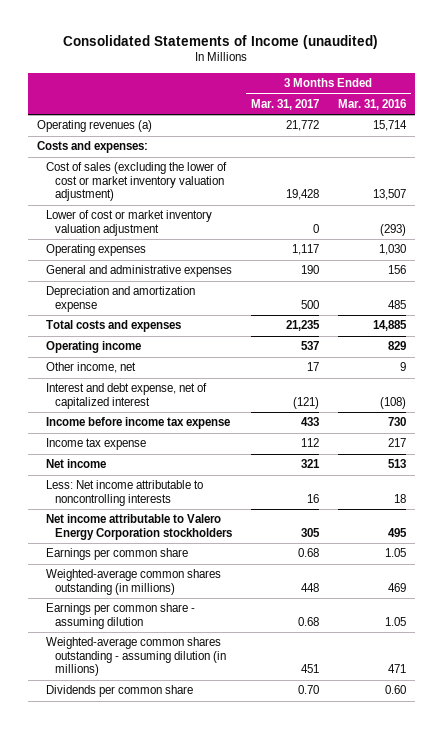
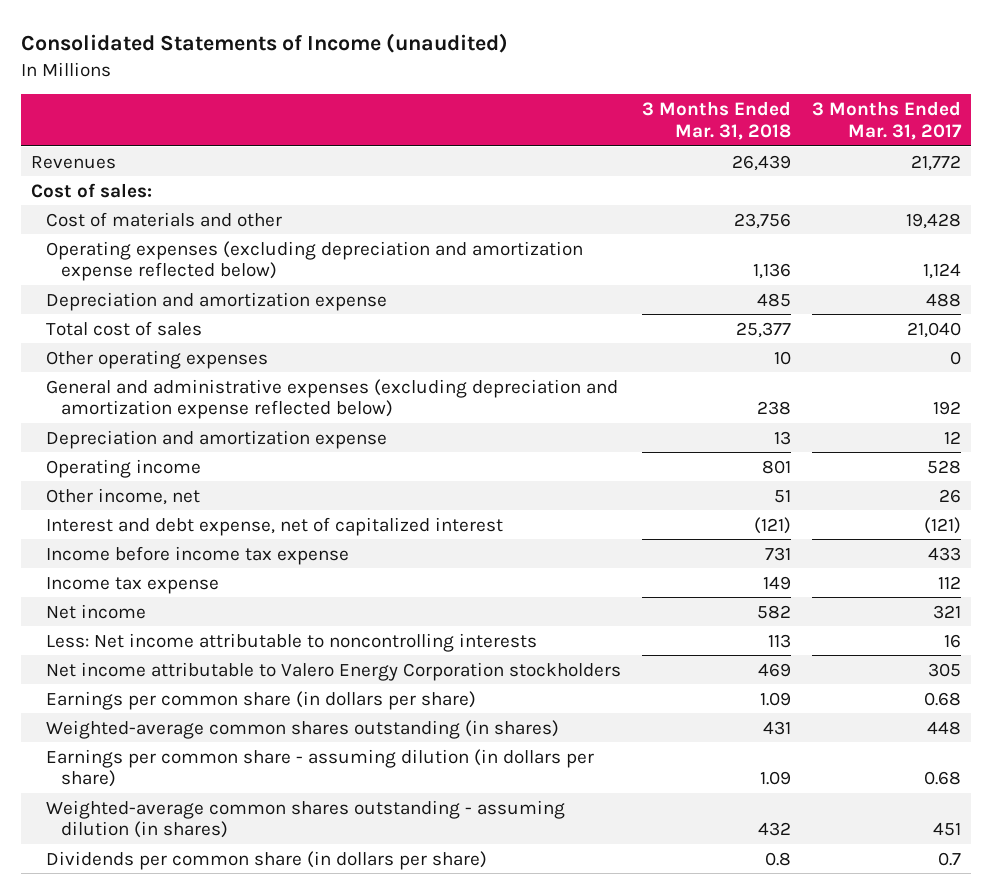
- | 3 Months Ended Mar. 31, 2017 | 3 Months Ended Mar. 31, 2016
+ | 3 Months Ended Mar. 31, 2018 | 3 Months Ended Mar. 31, 2017
- Operating revenues (a) | 21,772 | 15,714
- Costs and expenses:
- Cost of sales (excluding the lower of cost or market inventory valuation adjustment) | 19,428 | 13,507
- Lower of cost or market inventory valuation adjustment | 0 | (293)
- Operating expenses | 1,117 | 1,030
- General and administrative expenses | 190 | 156
- Depreciation and amortization expense | 500 | 485
- Total costs and expenses | 21,235 | 14,885
- Operating income | 537 | 829
- Other income, net | 17 | 9
+ Revenues | 26,439 | 21,772
+ Cost of sales:
+ Cost of materials and other | 23,756 | 19,428
+ Operating expenses (excluding depreciation and amortization expense reflected below) | 1,136 | 1,124
+ Depreciation and amortization expense | 485 | 488
+ Total cost of sales | 25,377 | 21,040
+ Other operating expenses | 10 | 0
+ General and administrative expenses (excluding depreciation and amortization expense reflected below) | 238 | 192
+ Depreciation and amortization expense | 13 | 12
+ Operating income | 801 | 528
+ Other income, net | 51 | 26
- Earnings per common share | 0.68 | 1.05
- Weighted-average common shares outstanding (in millions) | 448 | 469
- Earnings per common share - assuming dilution | 0.68 | 1.05
- Weighted-average common shares outstanding - assuming dilution (in millions) | 451 | 471
- Dividends per common share | 0.70 | 0.60
+ Earnings per common share (in dollars per share) | 1.09 | 0.68
+ Weighted-average common shares outstanding (in shares) | 431 | 448
+ Earnings per common share - assuming dilution (in dollars per share) | 1.09 | 0.68
+ Weighted-average common shares outstanding - assuming dilution (in shares) | 432 | 451
+ Dividends per common share (in dollars per share) | 0.8 | 0.7

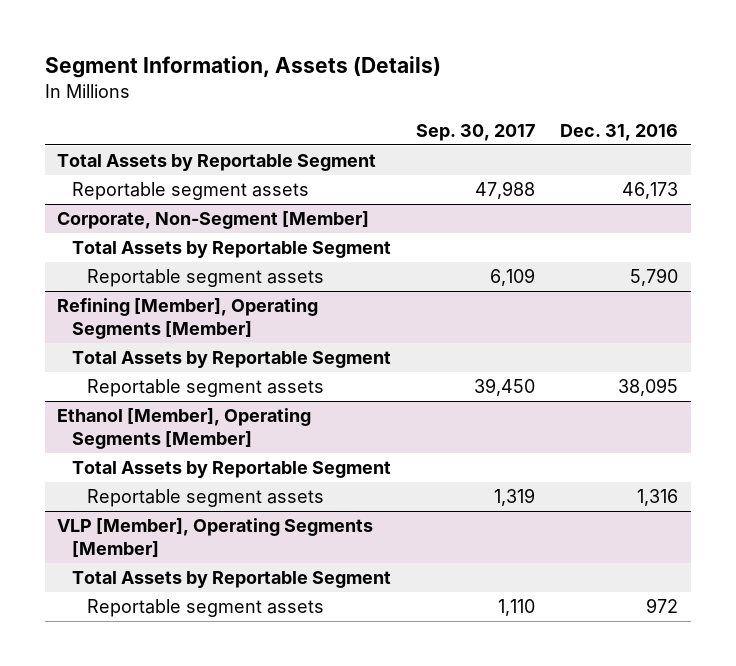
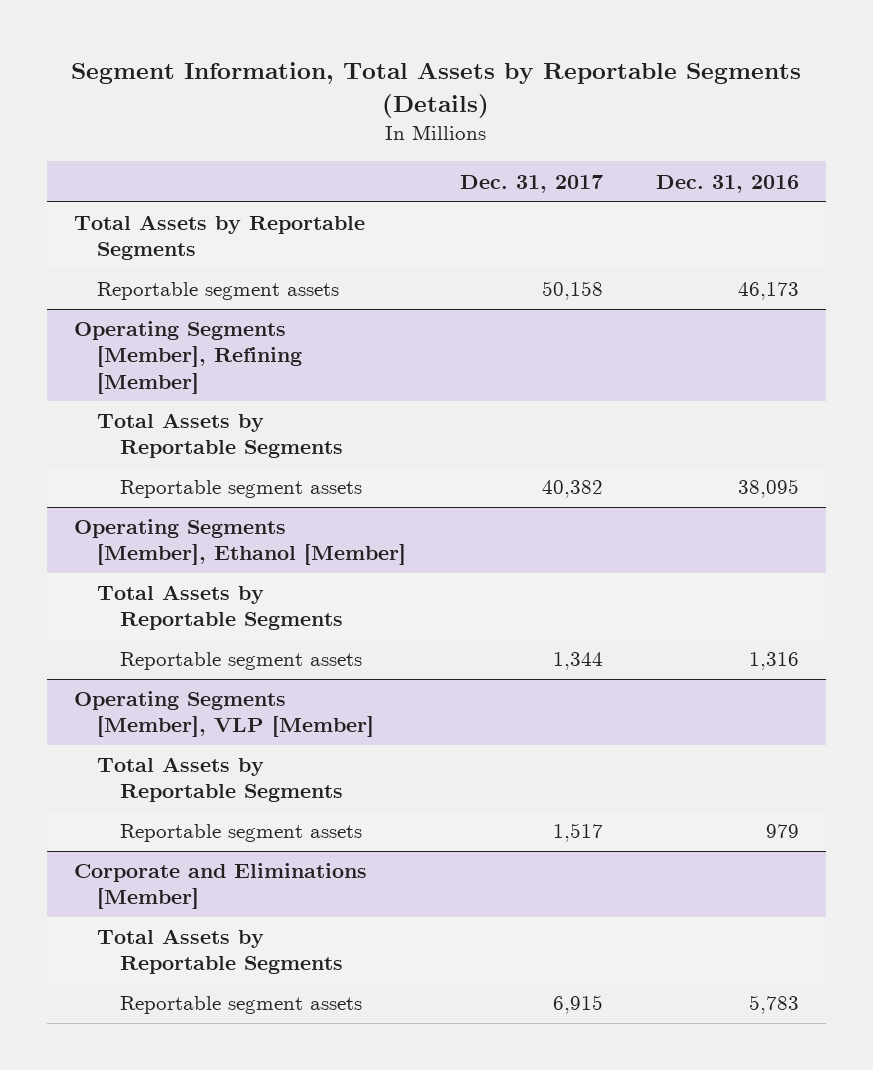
- Segment Information, Assets (Details)
+ Segment Information, Total Assets by Reportable Segments (Details)
- | Sep. 30, 2017 | Dec. 31, 2016
+ | Dec. 31, 2017 | Dec. 31, 2016
- Total Assets by Reportable Segment
+ Total Assets by Reportable Segments
- Corporate, Non-Segment [Member]
- Total Assets by Reportable Segment
- Reportable segment assets | 6,109 | 5,790
- Refining [Member], Operating Segments [Member]
- Total Assets by Reportable Segment
+ Operating Segments [Member], Refining [Member]
+ Total Assets by Reportable Segments
- Ethanol [Member], Operating Segments [Member]
- Total Assets by Reportable Segment
+ Operating Segments [Member], Ethanol [Member]
+ Total Assets by Reportable Segments
- VLP [Member], Operating Segments [Member]
- Total Assets by Reportable Segment
- Reportable segment assets | 1,110 | 972
+ Operating Segments [Member], VLP [Member]
+ Total Assets by Reportable Segments
+ Reportable segment assets | 1,517 | 979
+ Corporate and Eliminations [Member]
+ Total Assets by Reportable Segments
+ Reportable segment assets | 6,915 | 5,783

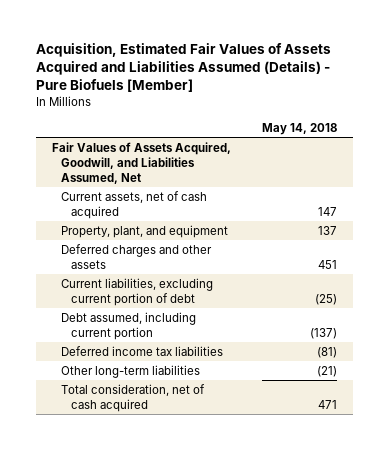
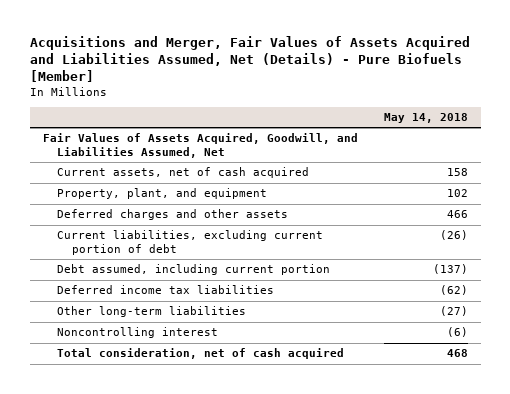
- Acquisition, Estimated Fair Values of Assets Acquired and Liabilities Assumed (Details) - Pure Biofuels [Member]
+ Acquisitions and Merger, Fair Values of Assets Acquired and Liabilities Assumed, Net (Details) - Pure Biofuels [Member]
- Current assets, net of cash acquired | 147
- Property, plant, and equipment | 137
- Deferred charges and other assets | 451
- Current liabilities, excluding current portion of debt | (25)
+ Current assets, net of cash acquired | 158
+ Property, plant, and equipment | 102
+ Deferred charges and other assets | 466
+ Current liabilities, excluding current portion of debt | (26)
- Deferred income tax liabilities | (81)
- Other long-term liabilities | (21)
- Total consideration, net of cash acquired | 471
+ Deferred income tax liabilities | (62)
+ Other long-term liabilities | (27)
+ Noncontrolling interest | (6)
+ Total consideration, net of cash acquired | 468

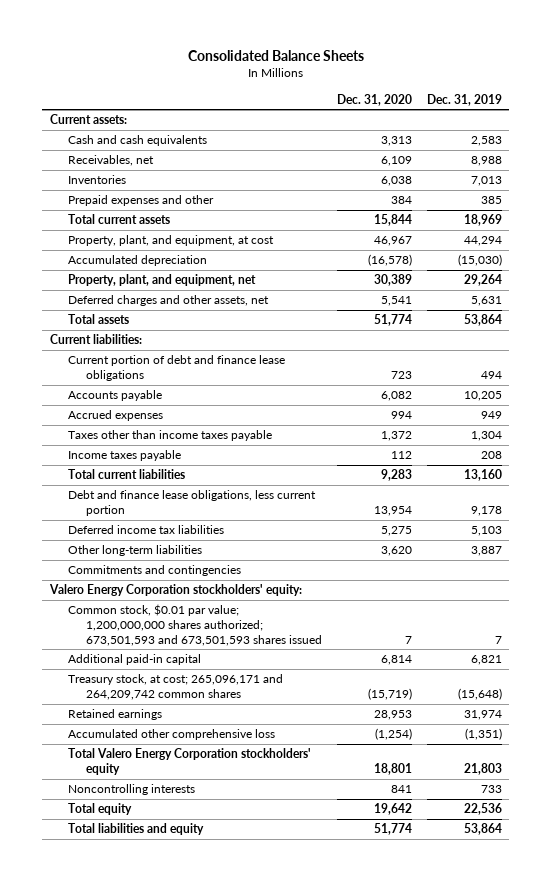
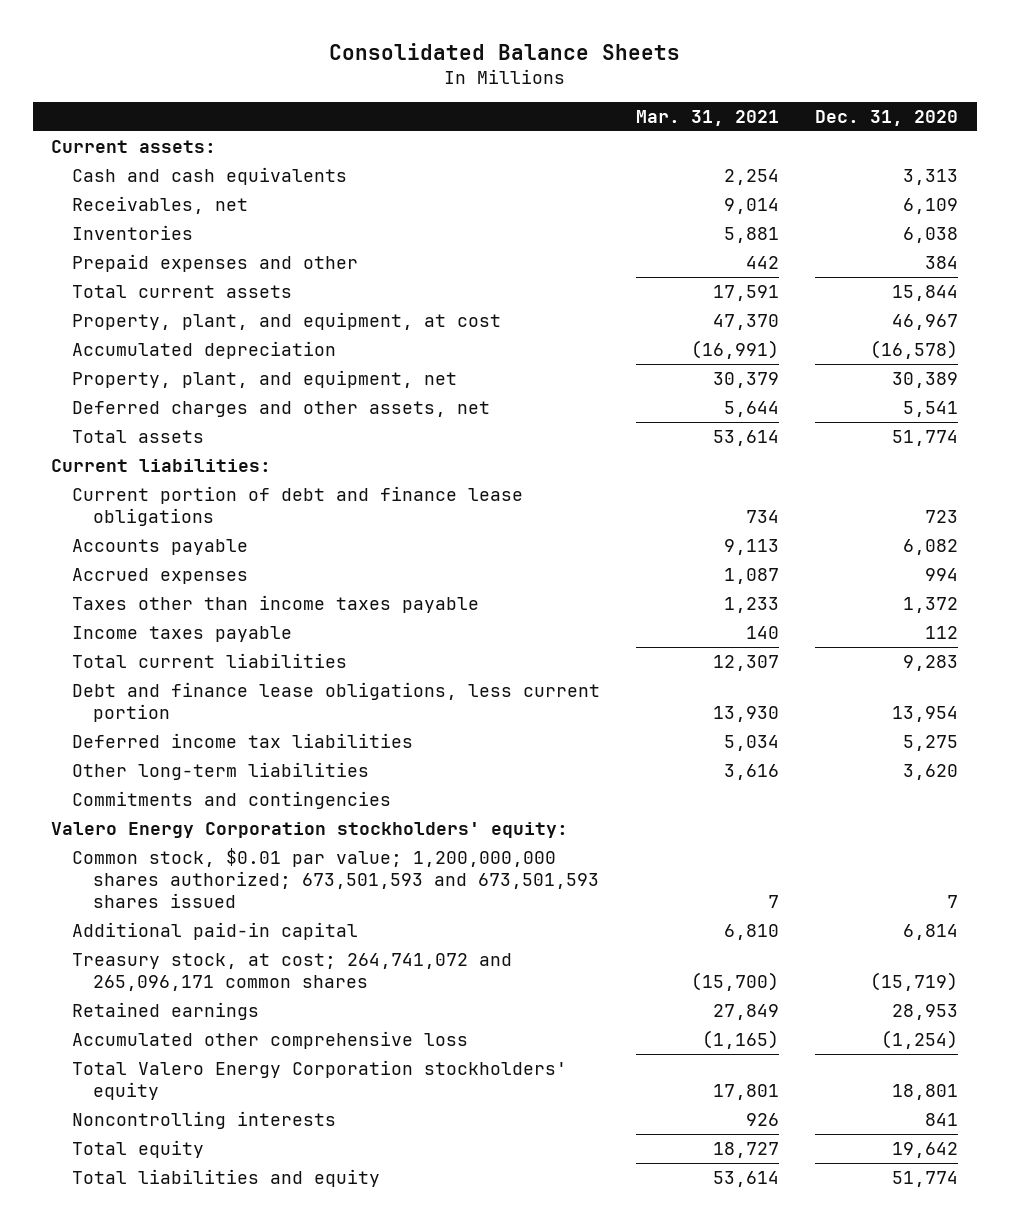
- | Dec. 31, 2020 | Dec. 31, 2019
+ | Mar. 31, 2021 | Dec. 31, 2020
- Treasury stock, at cost; 265,096,171 and 264,209,742 common shares | (15,719) | (15,648)
+ Treasury stock, at cost; 264,741,072 and 265,096,171 common shares | (15,700) | (15,719)

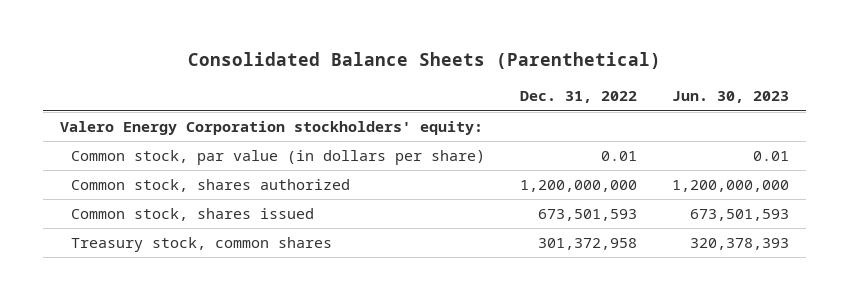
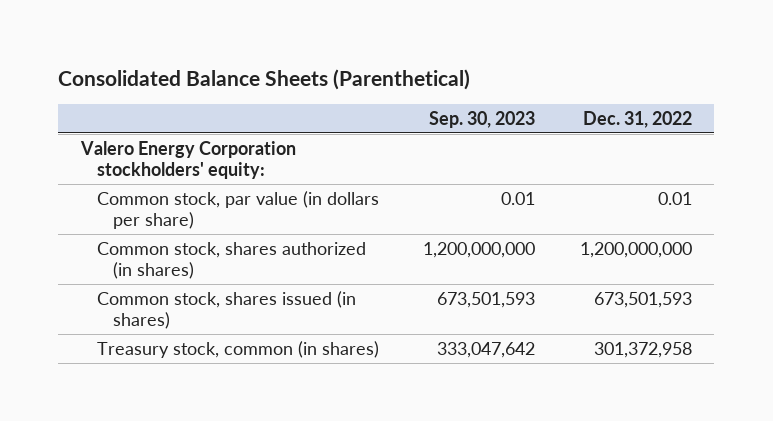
- | Dec. 31, 2022 | Jun. 30, 2023
+ | Sep. 30, 2023 | Dec. 31, 2022
- Common stock, shares authorized | 1,200,000,000 | 1,200,000,000
- Common stock, shares issued | 673,501,593 | 673,501,593
- Treasury stock, common shares | 301,372,958 | 320,378,393
+ Common stock, shares authorized (in shares) | 1,200,000,000 | 1,200,000,000
+ Common stock, shares issued (in shares) | 673,501,593 | 673,501,593
+ Treasury stock, common (in shares) | 333,047,642 | 301,372,958

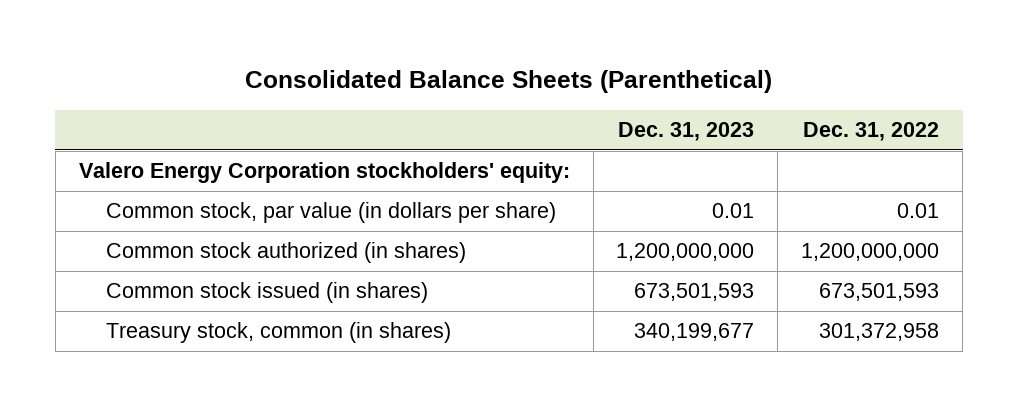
- | Sep. 30, 2023 | Dec. 31, 2022
+ | Dec. 31, 2023 | Dec. 31, 2022
- Common stock, shares authorized (in shares) | 1,200,000,000 | 1,200,000,000
- Common stock, shares issued (in shares) | 673,501,593 | 673,501,593
+ Common stock authorized (in shares) | 1,200,000,000 | 1,200,000,000
+ Common stock issued (in shares) | 673,501,593 | 673,501,593

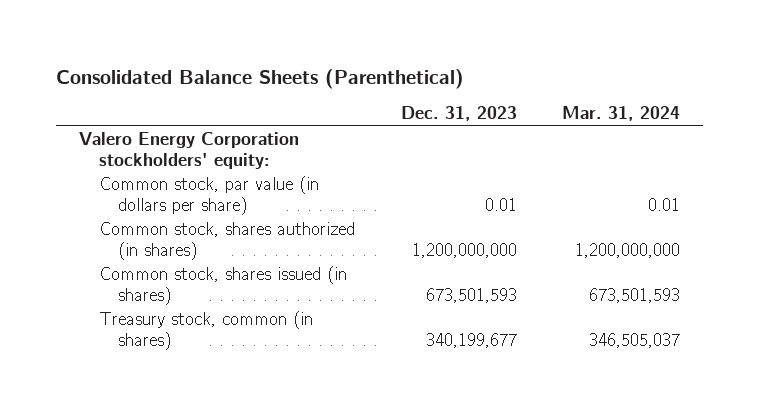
- | Dec. 31, 2023 | Dec. 31, 2022
+ | Dec. 31, 2023 | Mar. 31, 2024
- Common stock authorized (in shares) | 1,200,000,000 | 1,200,000,000
- Common stock issued (in shares) | 673,501,593 | 673,501,593
+ Common stock, shares authorized (in shares) | 1,200,000,000 | 1,200,000,000
+ Common stock, shares issued (in shares) | 673,501,593 | 673,501,593

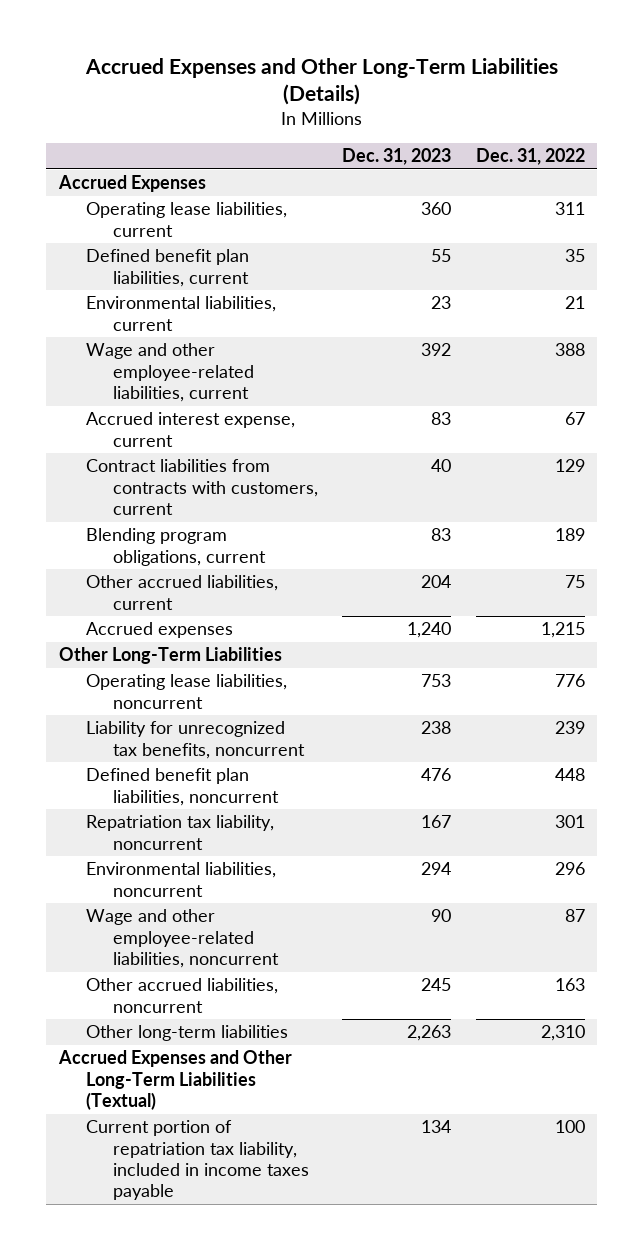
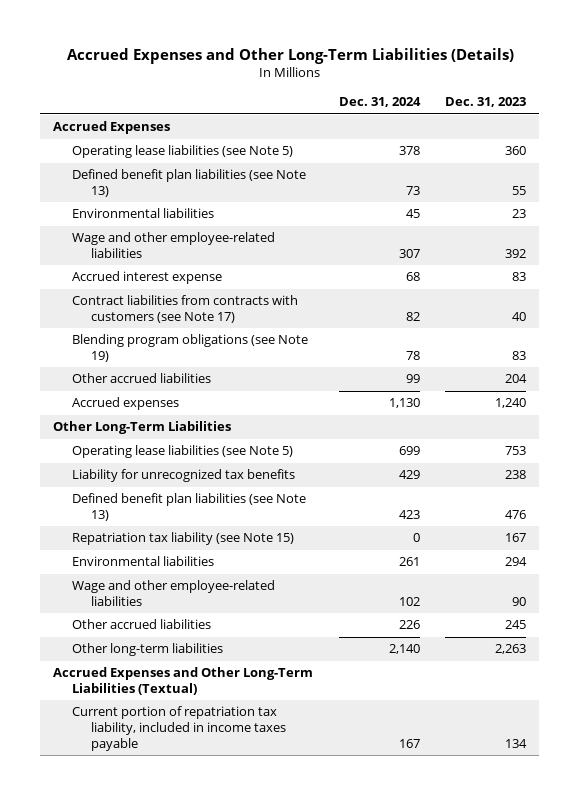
- | Dec. 31, 2023 | Dec. 31, 2022
+ | Dec. 31, 2024 | Dec. 31, 2023
- Operating lease liabilities, current | 360 | 311
- Defined benefit plan liabilities, current | 55 | 35
- Environmental liabilities, current | 23 | 21
- Wage and other employee-related liabilities, current | 392 | 388
- Accrued interest expense, current | 83 | 67
- Contract liabilities from contracts with customers, current | 40 | 129
- Blending program obligations, current | 83 | 189
- Other accrued liabilities, current | 204 | 75
+ Operating lease liabilities (see Note 5) | 378 | 360
+ Defined benefit plan liabilities (see Note 13) | 73 | 55
+ Environmental liabilities | 45 | 23
+ Wage and other employee-related liabilities | 307 | 392
+ Accrued interest expense | 68 | 83
+ Contract liabilities from contracts with customers (see Note 17) | 82 | 40
+ Blending program obligations (see Note 19) | 78 | 83
+ Other accrued liabilities | 99 | 204
- Operating lease liabilities, noncurrent | 753 | 776
- Liability for unrecognized tax benefits, noncurrent | 238 | 239
- Defined benefit plan liabilities, noncurrent | 476 | 448
- Repatriation tax liability, noncurrent | 167 | 301
- Environmental liabilities, noncurrent | 294 | 296
- Wage and other employee-related liabilities, noncurrent | 90 | 87
- Other accrued liabilities, noncurrent | 245 | 163
+ Operating lease liabilities (see Note 5) | 699 | 753
+ Liability for unrecognized tax benefits | 429 | 238
+ Defined benefit plan liabilities (see Note 13) | 423 | 476
+ Repatriation tax liability (see Note 15) | 0 | 167
+ Environmental liabilities | 261 | 294
+ Wage and other employee-related liabilities | 102 | 90
+ Other accrued liabilities | 226 | 245

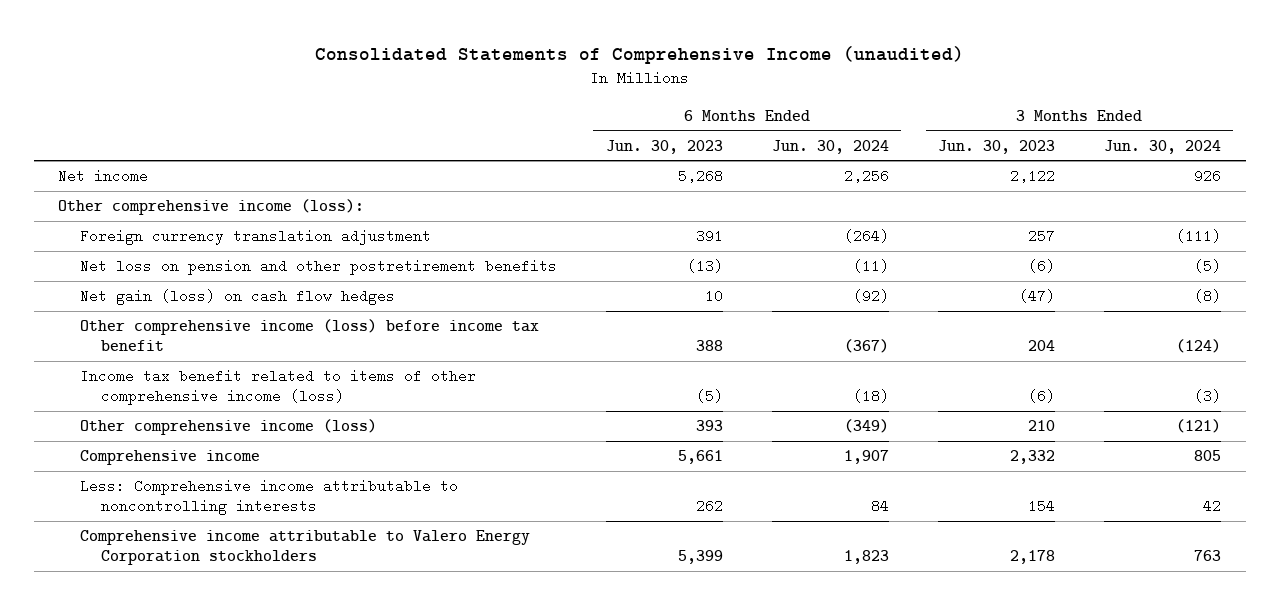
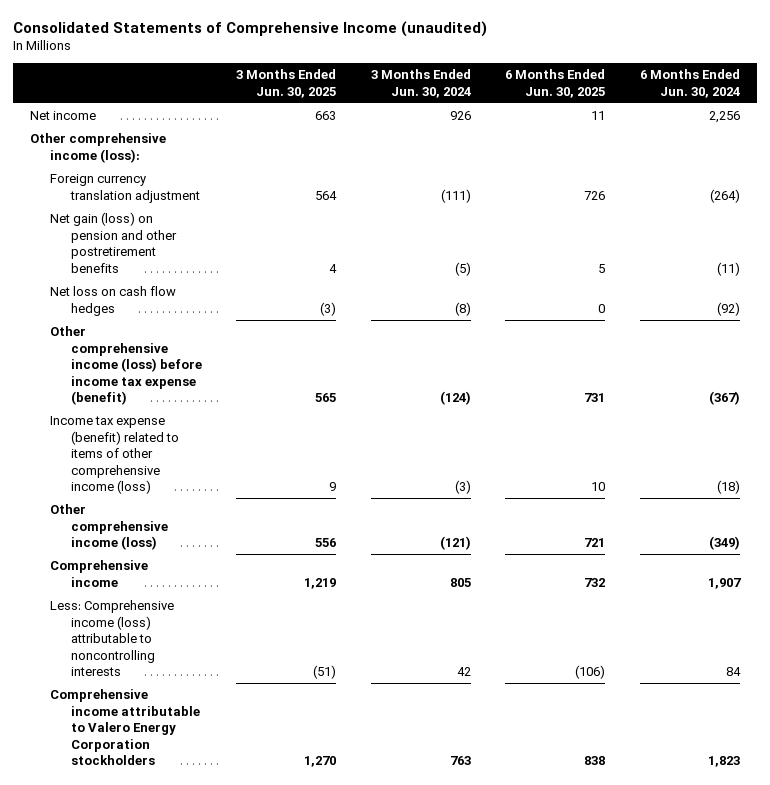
- | 6 Months Ended Jun. 30, 2023 | 6 Months Ended Jun. 30, 2024 | 3 Months Ended Jun. 30, 2023 | 3 Months Ended Jun. 30, 2024
+ | 3 Months Ended Jun. 30, 2025 | 3 Months Ended Jun. 30, 2024 | 6 Months Ended Jun. 30, 2025 | 6 Months Ended Jun. 30, 2024
- Net loss on pension and other postretirement benefits | (13) | (11) | (6) | (5)
- Net gain (loss) on cash flow hedges | 10 | (92) | (47) | (8)
- Other comprehensive income (loss) before income tax benefit | 388 | (367) | 204 | (124)
- Income tax benefit related to items of other comprehensive income (loss) | (5) | (18) | (6) | (3)
+ Net gain (loss) on pension and other postretirement benefits | 4 | (5) | 5 | (11)
+ Net loss on cash flow hedges | (3) | (8) | 0 | (92)
+ Other comprehensive income (loss) before income tax expense (benefit) | 565 | (124) | 731 | (367)
+ Income tax expense (benefit) related to items of other comprehensive income (loss) | 9 | (3) | 10 | (18)
- Less: Comprehensive income attributable to noncontrolling interests | 262 | 84 | 154 | 42
+ Less: Comprehensive income (loss) attributable to noncontrolling interests | (51) | 42 | (106) | 84

